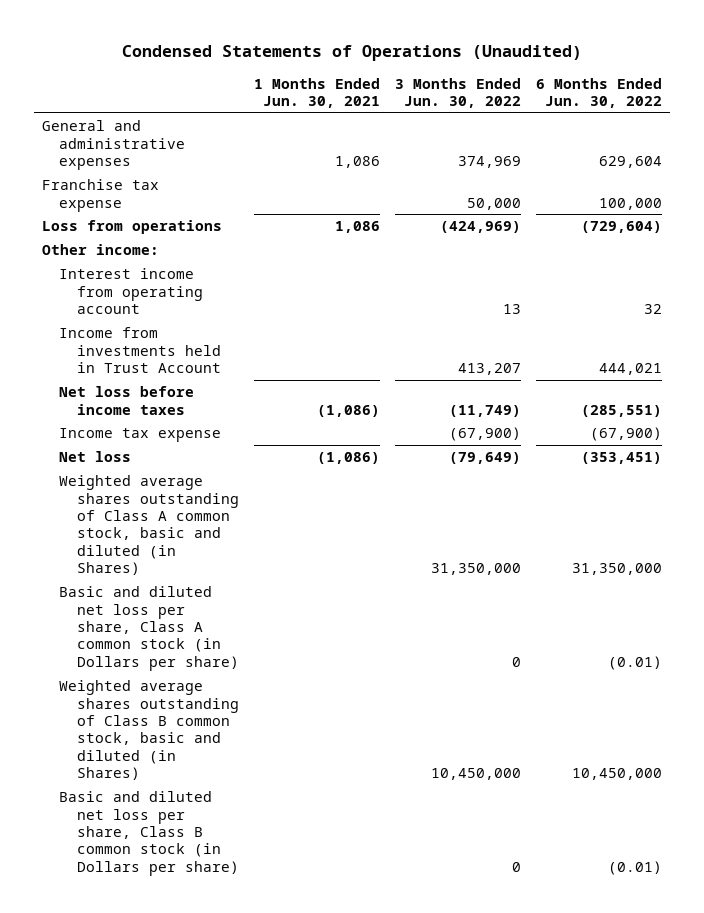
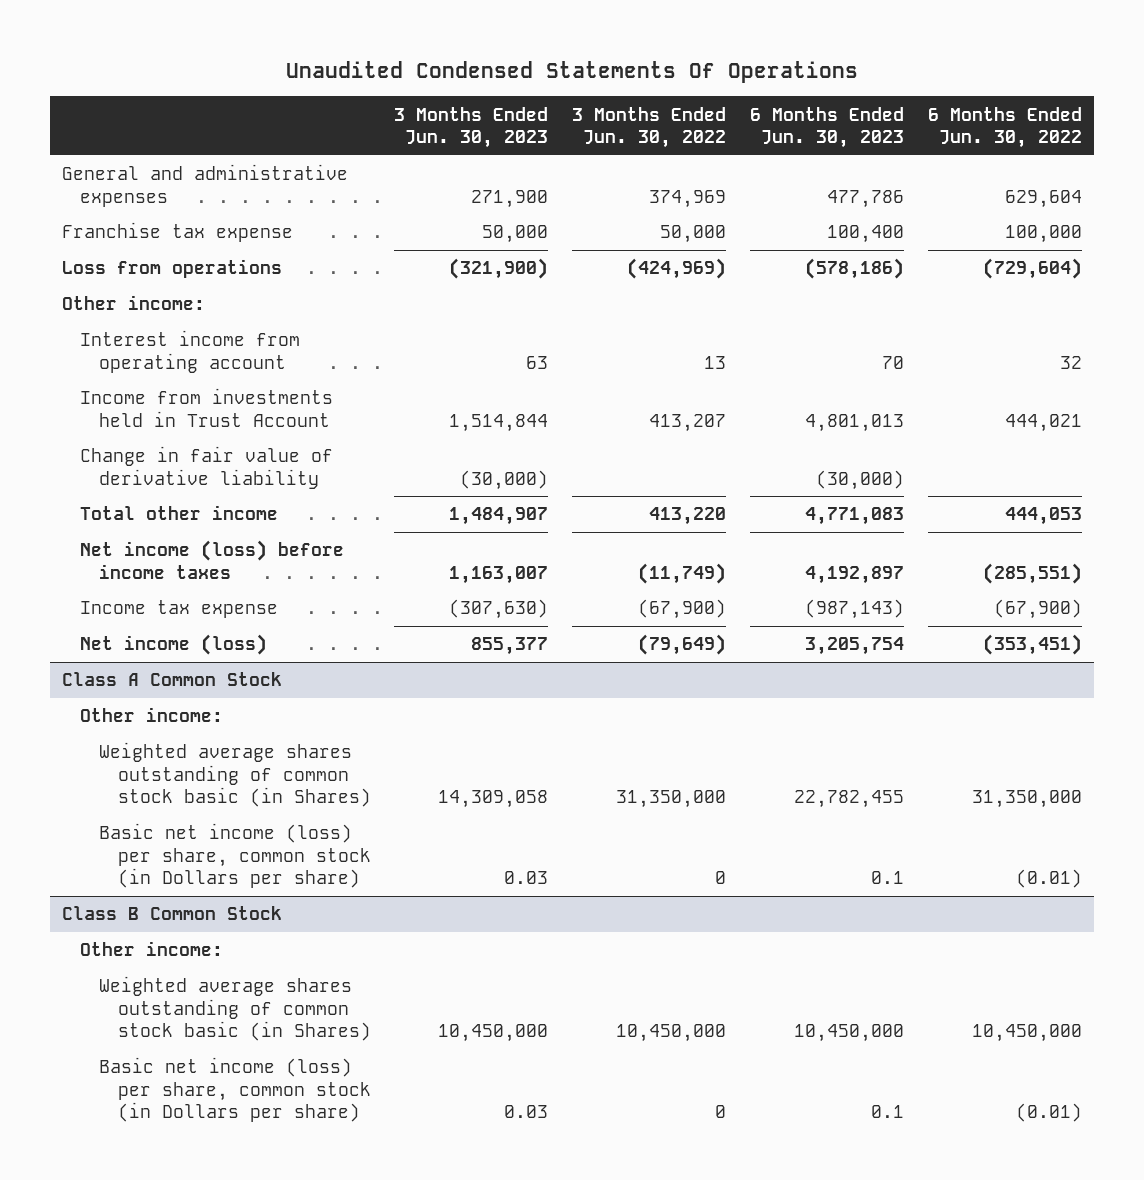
- Condensed Statements of Operations (Unaudited)
+ Unaudited Condensed Statements Of Operations
- | 1 Months Ended Jun. 30, 2021 | 3 Months Ended Jun. 30, 2022 | 6 Months Ended Jun. 30, 2022
+ | 3 Months Ended Jun. 30, 2023 | 3 Months Ended Jun. 30, 2022 | 6 Months Ended Jun. 30, 2023 | 6 Months Ended Jun. 30, 2022
- Net loss before income taxes | (1,086) | (11,749) | (285,551)
+ Change in fair value of derivative liability | (30,000) | | (30,000) |
+ Total other income | 1,484,907 | 413,220 | 4,771,083 | 444,053
+ Net income (loss) before income taxes | 1,163,007 | (11,749) | 4,192,897 | (285,551)
- Net loss | (1,086) | (79,649) | (353,451)
- Weighted average shares outstanding of Class A common stock, basic and diluted (in Shares) | | 31,350,000 | 31,350,000
- Basic and diluted net loss per share, Class A common stock (in Dollars per share) | | 0 | (0.01)
- Weighted average shares outstanding of Class B common stock, basic and diluted (in Shares) | | 10,450,000 | 10,450,000
- Basic and diluted net loss per share, Class B common stock (in Dollars per share) | | 0 | (0.01)
+ Net income (loss) | 855,377 | (79,649) | 3,205,754 | (353,451)
+ Class A Common Stock
+ Other income:
+ Weighted average shares outstanding of common stock basic (in Shares) | 14,309,058 | 31,350,000 | 22,782,455 | 31,350,000
+ Basic net income (loss) per share, common stock (in Dollars per share) | 0.03 | 0 | 0.1 | (0.01)
+ Class B Common Stock
+ Other income:
+ Weighted average shares outstanding of common stock basic (in Shares) | 10,450,000 | 10,450,000 | 10,450,000 | 10,450,000
+ Basic net income (loss) per share, common stock (in Dollars per share) | 0.03 | 0 | 0.1 | (0.01)

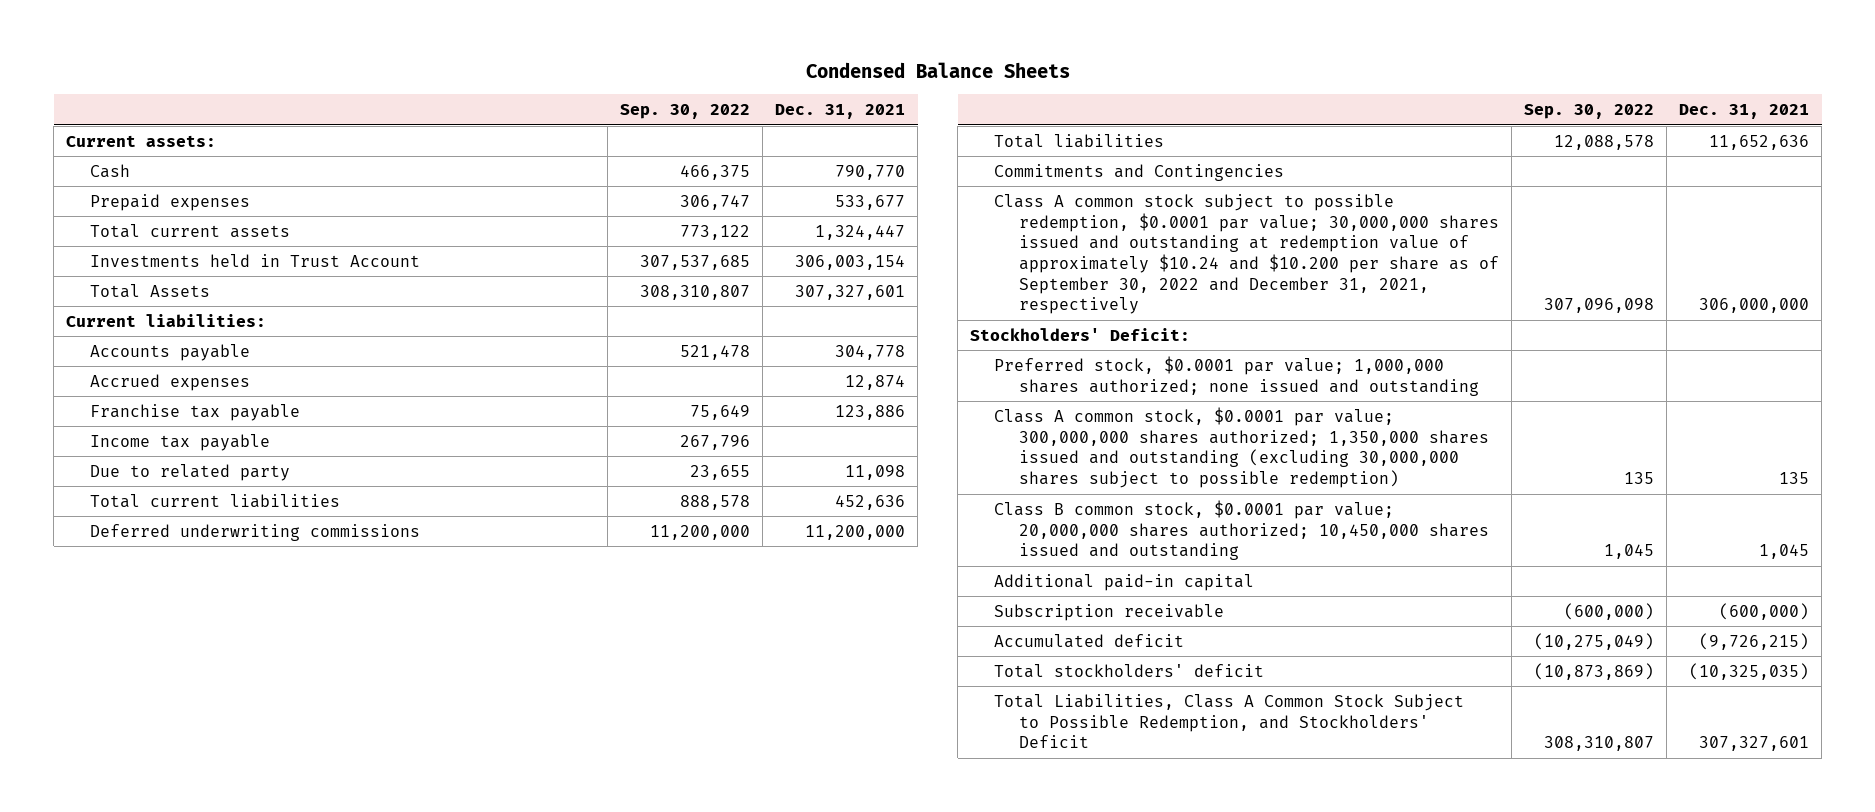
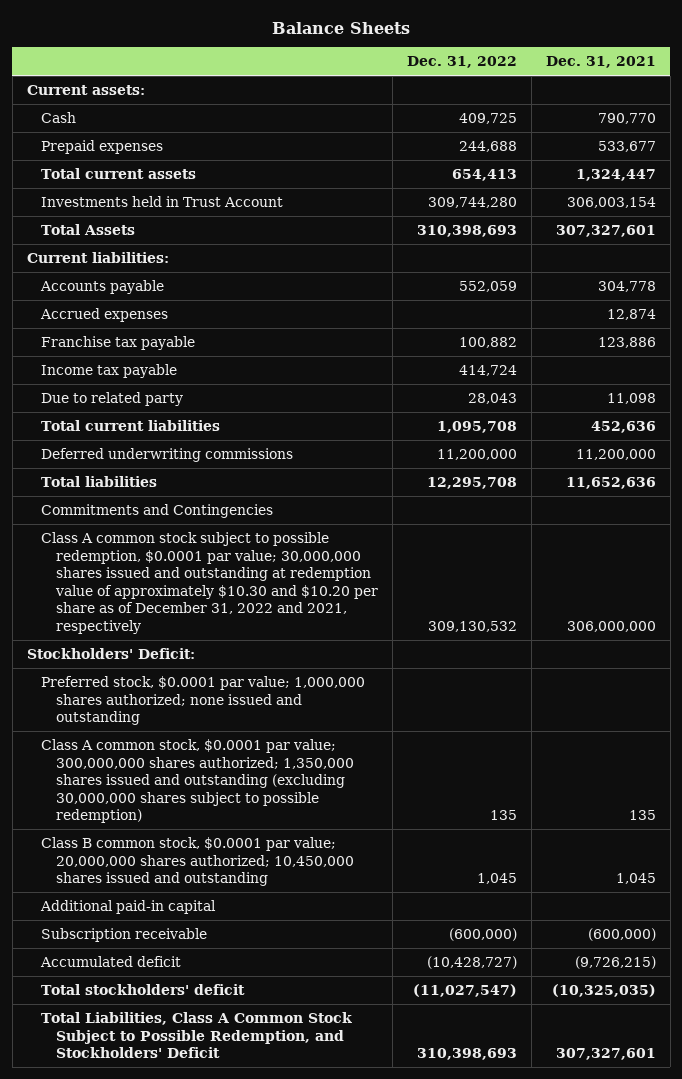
- Condensed Balance Sheets
+ Balance Sheets
- | Sep. 30, 2022 | Dec. 31, 2021
+ | Dec. 31, 2022 | Dec. 31, 2021
- Class A common stock subject to possible redemption, $0.0001 par value; 30,000,000 shares issued and outstanding at redemption value of approximately $10.24 and $10.200 per share as of September 30, 2022 and December 31, 2021, respectively | 307,096,098 | 306,000,000
+ Class A common stock subject to possible redemption, $0.0001 par value; 30,000,000 shares issued and outstanding at redemption value of approximately $10.30 and $10.20 per share as of December 31, 2022 and 2021, respectively | 309,130,532 | 306,000,000

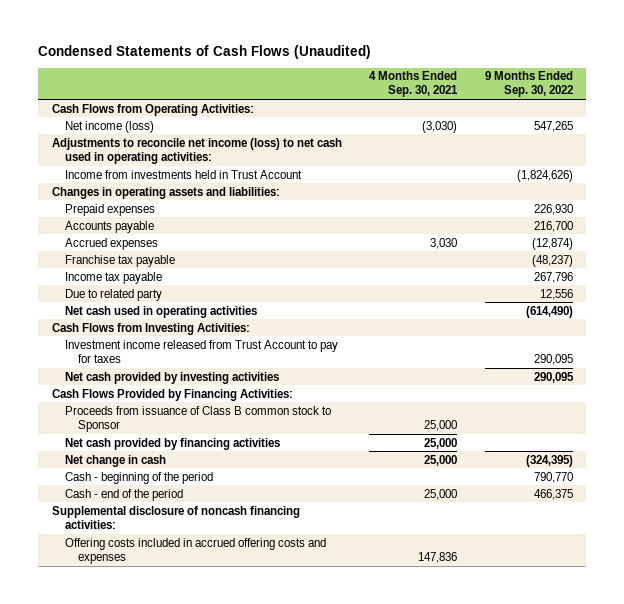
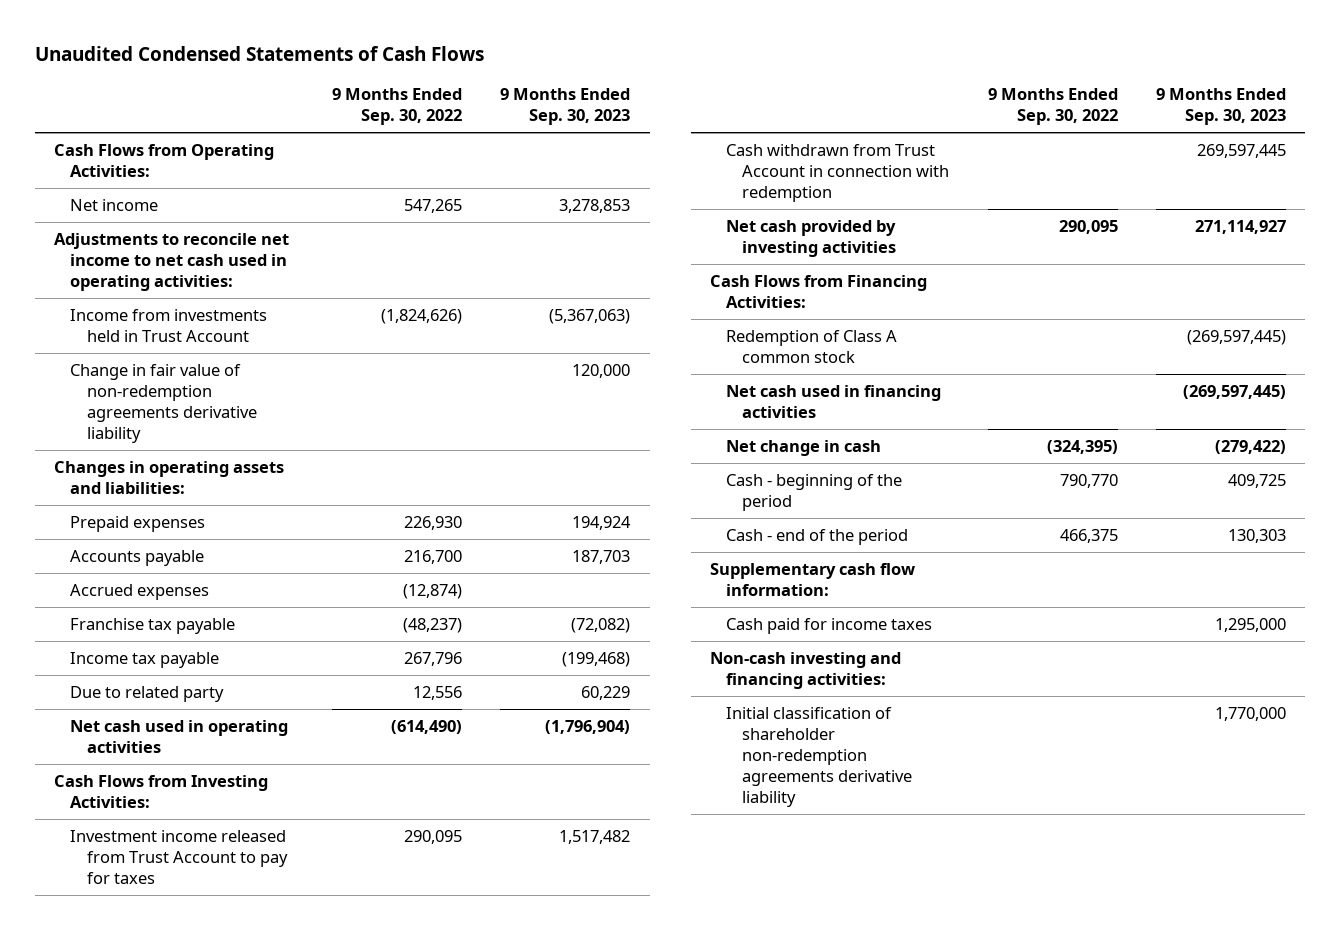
- Condensed Statements of Cash Flows (Unaudited)
+ Unaudited Condensed Statements of Cash Flows
- | 4 Months Ended Sep. 30, 2021 | 9 Months Ended Sep. 30, 2022
+ | 9 Months Ended Sep. 30, 2022 | 9 Months Ended Sep. 30, 2023
- Net income (loss) | (3,030) | 547,265
- Adjustments to reconcile net income (loss) to net cash used in operating activities:
+ Net income | 547,265 | 3,278,853
+ Adjustments to reconcile net income to net cash used in operating activities:
+ Change in fair value of non-redemption agreements derivative liability | | 120,000
+ Cash withdrawn from Trust Account in connection with redemption | | 269,597,445
- Cash Flows Provided by Financing Activities:
- Proceeds from issuance of Class B common stock to Sponsor | 25,000 |
- Net cash provided by financing activities | 25,000 |
+ Cash Flows from Financing Activities:
+ Redemption of Class A common stock | | (269,597,445)
+ Net cash used in financing activities | | (269,597,445)
- Supplemental disclosure of noncash financing activities:
- Offering costs included in accrued offering costs and expenses | 147,836 |
+ Supplementary cash flow information:
+ Cash paid for income taxes | | 1,295,000
+ Non-cash investing and financing activities:
+ Initial classification of shareholder non-redemption agreements derivative liability | | 1,770,000

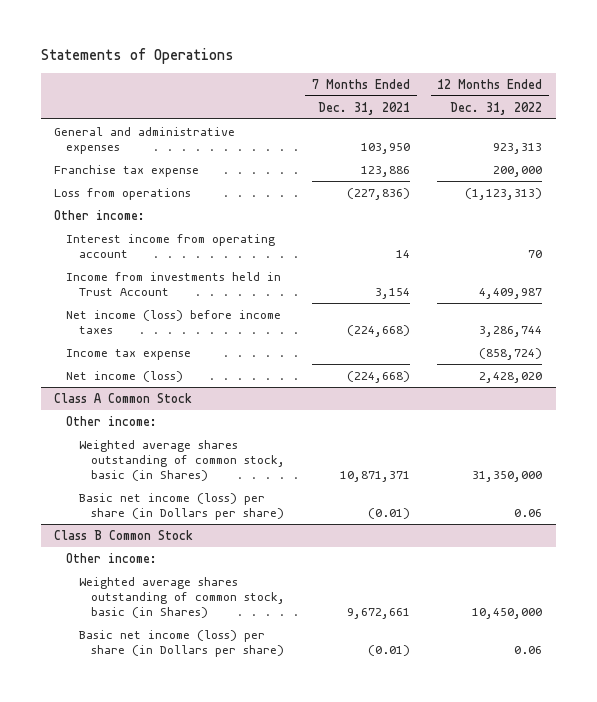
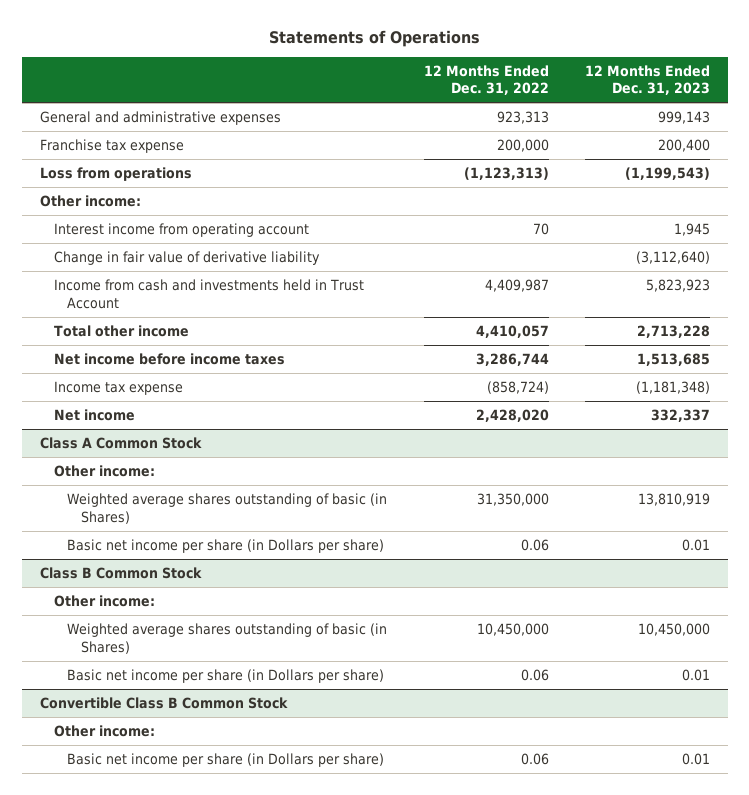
- | 7 Months Ended Dec. 31, 2021 | 12 Months Ended Dec. 31, 2022
+ | 12 Months Ended Dec. 31, 2022 | 12 Months Ended Dec. 31, 2023
- Income from investments held in Trust Account | 3,154 | 4,409,987
- Net income (loss) before income taxes | (224,668) | 3,286,744
+ Change in fair value of derivative liability | | (3,112,640)
+ Income from cash and investments held in Trust Account | 4,409,987 | 5,823,923
+ Total other income | 4,410,057 | 2,713,228
+ Net income before income taxes | 3,286,744 | 1,513,685
- Net income (loss) | (224,668) | 2,428,020
+ Net income | 2,428,020 | 332,337
@ Class A Common Stock
- Weighted average shares outstanding of common stock, basic (in Shares) | 10,871,371 | 31,350,000
- Basic net income (loss) per share (in Dollars per share) | (0.01) | 0.06
+ Weighted average shares outstanding of basic (in Shares) | 31,350,000 | 13,810,919
+ Basic net income per share (in Dollars per share) | 0.06 | 0.01
@ Class B Common Stock
- Weighted average shares outstanding of common stock, basic (in Shares) | 9,672,661 | 10,450,000
- Basic net income (loss) per share (in Dollars per share) | (0.01) | 0.06
+ Weighted average shares outstanding of basic (in Shares) | 10,450,000 | 10,450,000
+ Basic net income per share (in Dollars per share) | 0.06 | 0.01
+ Convertible Class B Common Stock
+ Other income:
+ Basic net income per share (in Dollars per share) | 0.06 | 0.01

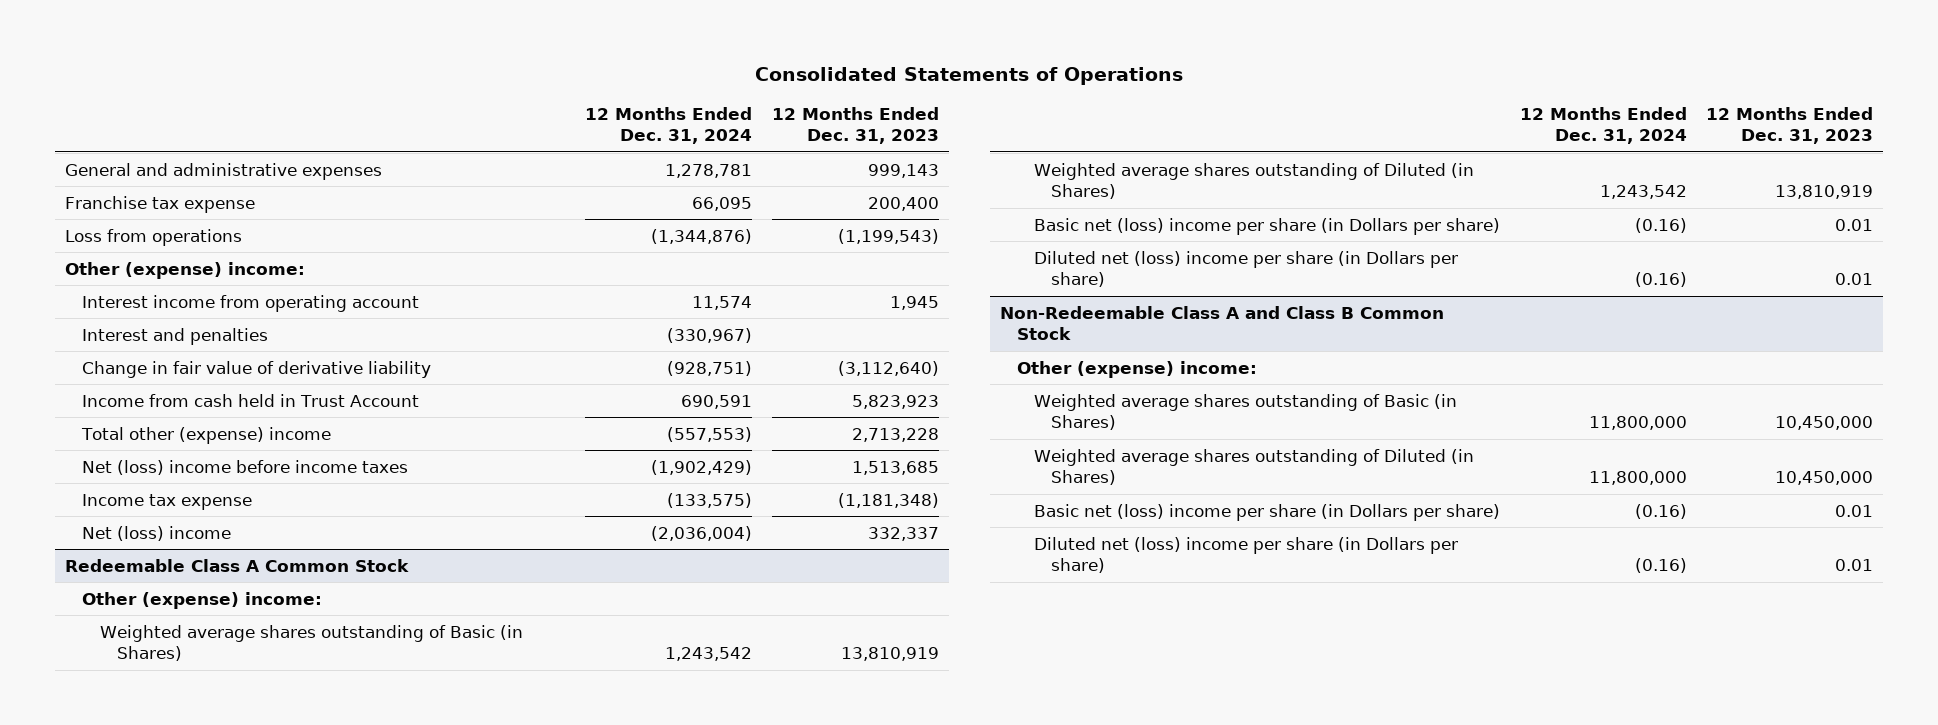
- Statements of Operations
+ Consolidated Statements of Operations
- | 12 Months Ended Dec. 31, 2022 | 12 Months Ended Dec. 31, 2023
+ | 12 Months Ended Dec. 31, 2024 | 12 Months Ended Dec. 31, 2023
- Other income:
+ Other (expense) income:
+ Interest and penalties | (330,967) |
- Income from cash and investments held in Trust Account | 4,409,987 | 5,823,923
- Total other income | 4,410,057 | 2,713,228
- Net income before income taxes | 3,286,744 | 1,513,685
+ Income from cash held in Trust Account | 690,591 | 5,823,923
+ Total other (expense) income | (557,553) | 2,713,228
+ Net (loss) income before income taxes | (1,902,429) | 1,513,685
- Net income | 2,428,020 | 332,337
- Class A Common Stock
- Other income:
- Weighted average shares outstanding of basic (in Shares) | 31,350,000 | 13,810,919
- Basic net income per share (in Dollars per share) | 0.06 | 0.01
- Class B Common Stock
- Other income:
- Weighted average shares outstanding of basic (in Shares) | 10,450,000 | 10,450,000
- Basic net income per share (in Dollars per share) | 0.06 | 0.01
- Convertible Class B Common Stock
- Other income:
- Basic net income per share (in Dollars per share) | 0.06 | 0.01
+ Net (loss) income | (2,036,004) | 332,337
+ Redeemable Class A Common Stock
+ Other (expense) income:
+ Weighted average shares outstanding of Basic (in Shares) | 1,243,542 | 13,810,919
+ Weighted average shares outstanding of Diluted (in Shares) | 1,243,542 | 13,810,919
+ Basic net (loss) income per share (in Dollars per share) | (0.16) | 0.01
+ Diluted net (loss) income per share (in Dollars per share) | (0.16) | 0.01
+ Non-Redeemable Class A and Class B Common Stock
+ Other (expense) income:
+ Weighted average shares outstanding of Basic (in Shares) | 11,800,000 | 10,450,000
+ Weighted average shares outstanding of Diluted (in Shares) | 11,800,000 | 10,450,000
+ Basic net (loss) income per share (in Dollars per share) | (0.16) | 0.01
+ Diluted net (loss) income per share (in Dollars per share) | (0.16) | 0.01

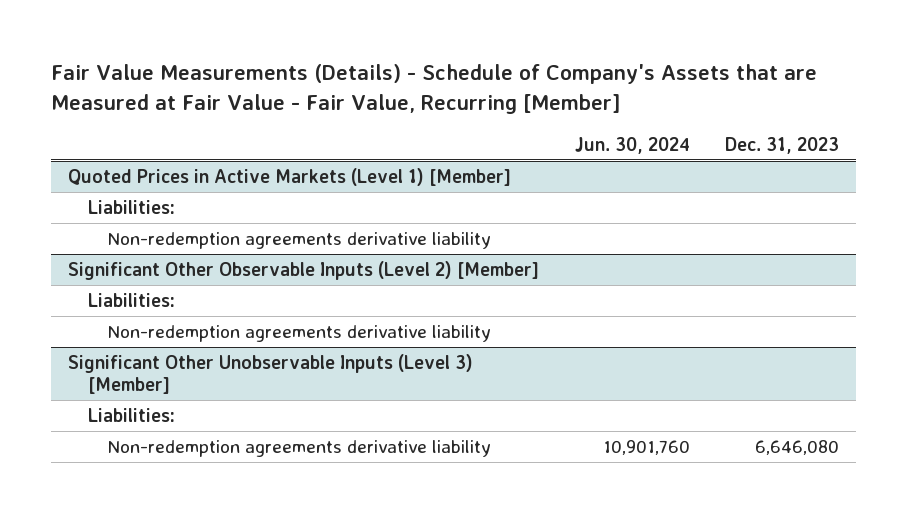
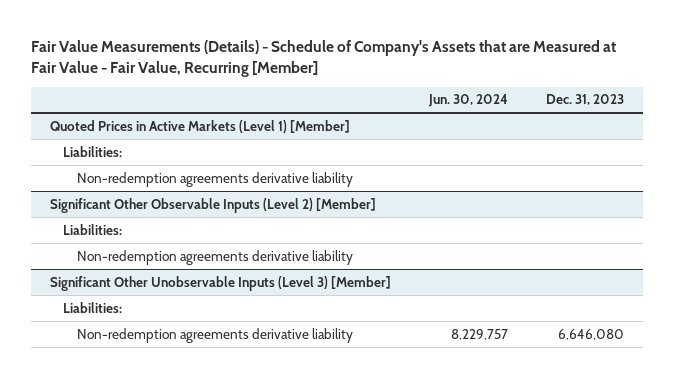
@ Significant Other Unobservable Inputs (Level 3) [Member]
- Non-redemption agreements derivative liability | 10,901,760 | 6,646,080
+ Non-redemption agreements derivative liability | 8,229,757 | 6,646,080

